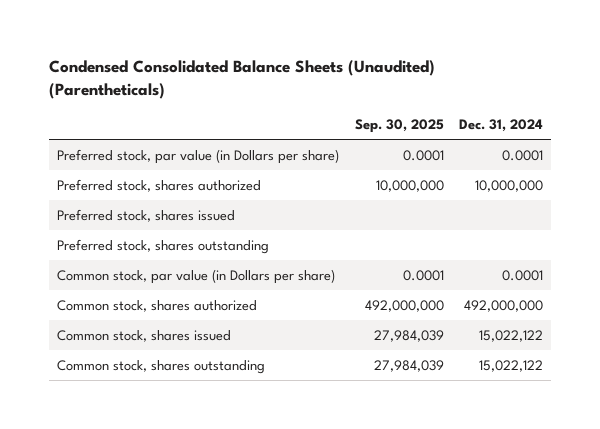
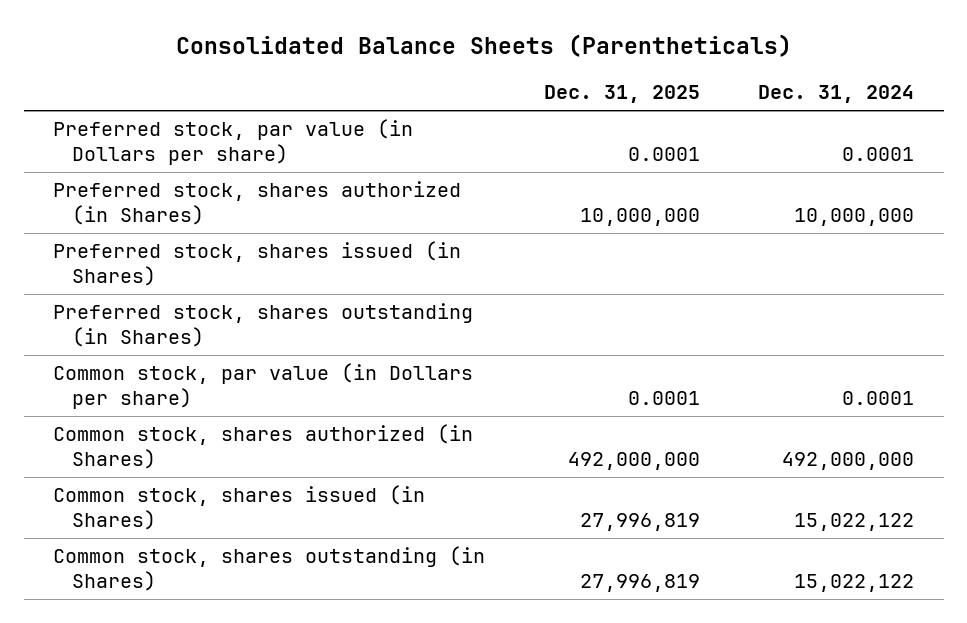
- Condensed Consolidated Balance Sheets (Unaudited) (Parentheticals)
+ Consolidated Balance Sheets (Parentheticals)
- | Sep. 30, 2025 | Dec. 31, 2024
+ | Dec. 31, 2025 | Dec. 31, 2024
- Preferred stock, shares authorized | 10,000,000 | 10,000,000
- Preferred stock, shares issued
- Preferred stock, shares outstanding
+ Preferred stock, shares authorized (in Shares) | 10,000,000 | 10,000,000
+ Preferred stock, shares issued (in Shares)
+ Preferred stock, shares outstanding (in Shares)
- Common stock, shares authorized | 492,000,000 | 492,000,000
- Common stock, shares issued | 27,984,039 | 15,022,122
- Common stock, shares outstanding | 27,984,039 | 15,022,122
+ Common stock, shares authorized (in Shares) | 492,000,000 | 492,000,000
+ Common stock, shares issued (in Shares) | 27,996,819 | 15,022,122
+ Common stock, shares outstanding (in Shares) | 27,996,819 | 15,022,122

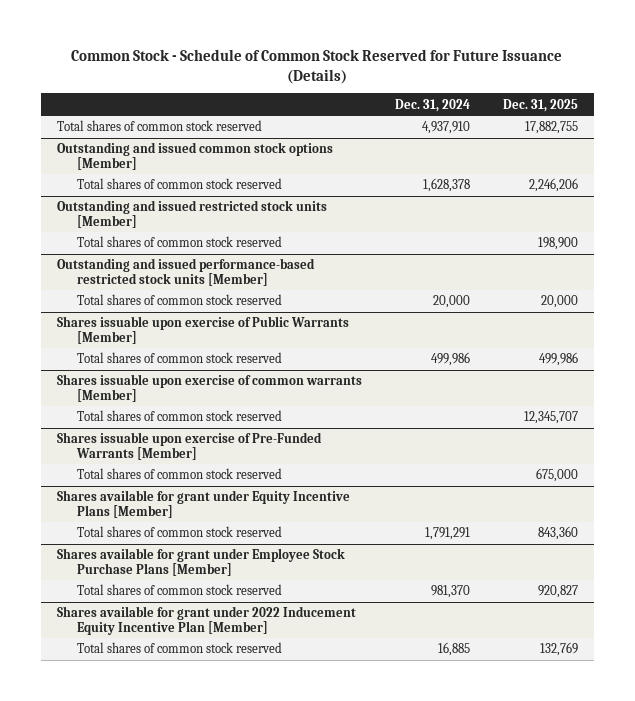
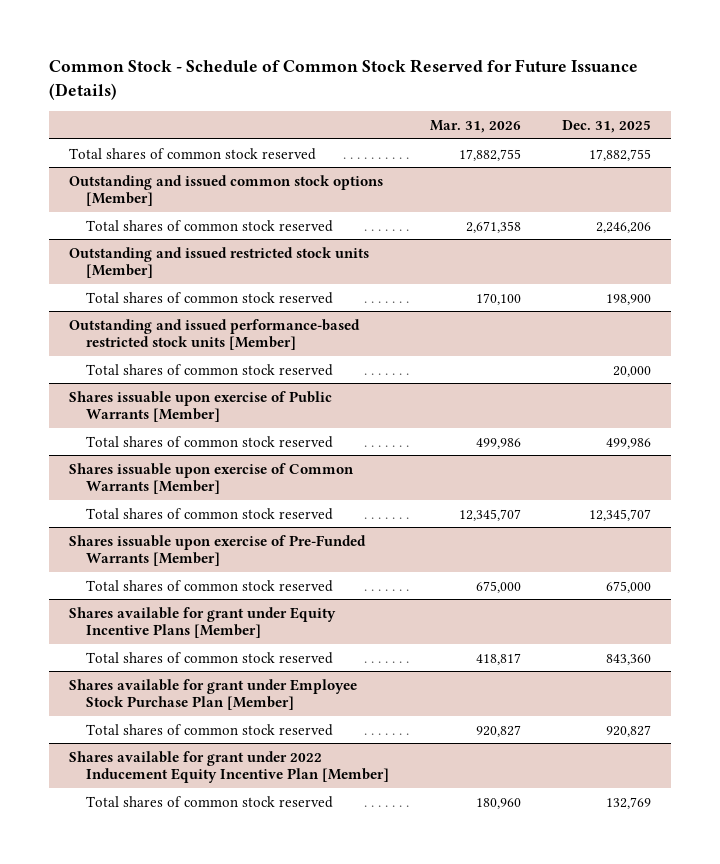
- | Dec. 31, 2024 | Dec. 31, 2025
+ | Mar. 31, 2026 | Dec. 31, 2025
- Shares issuable upon exercise of common warrants [Member]
+ Shares issuable upon exercise of Common Warrants [Member]
- Shares available for grant under Employee Stock Purchase Plans [Member]
+ Shares available for grant under Employee Stock Purchase Plan [Member]

